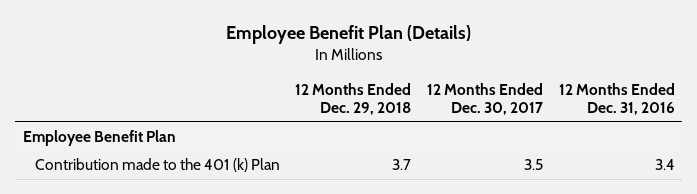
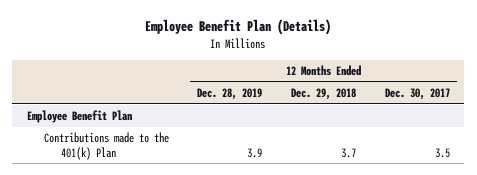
- | 12 Months Ended Dec. 29, 2018 | 12 Months Ended Dec. 30, 2017 | 12 Months Ended Dec. 31, 2016
+ | 12 Months Ended Dec. 28, 2019 | 12 Months Ended Dec. 29, 2018 | 12 Months Ended Dec. 30, 2017
- Contribution made to the 401 (k) Plan | 3.7 | 3.5 | 3.4
+ Contributions made to the 401(k) Plan | 3.9 | 3.7 | 3.5

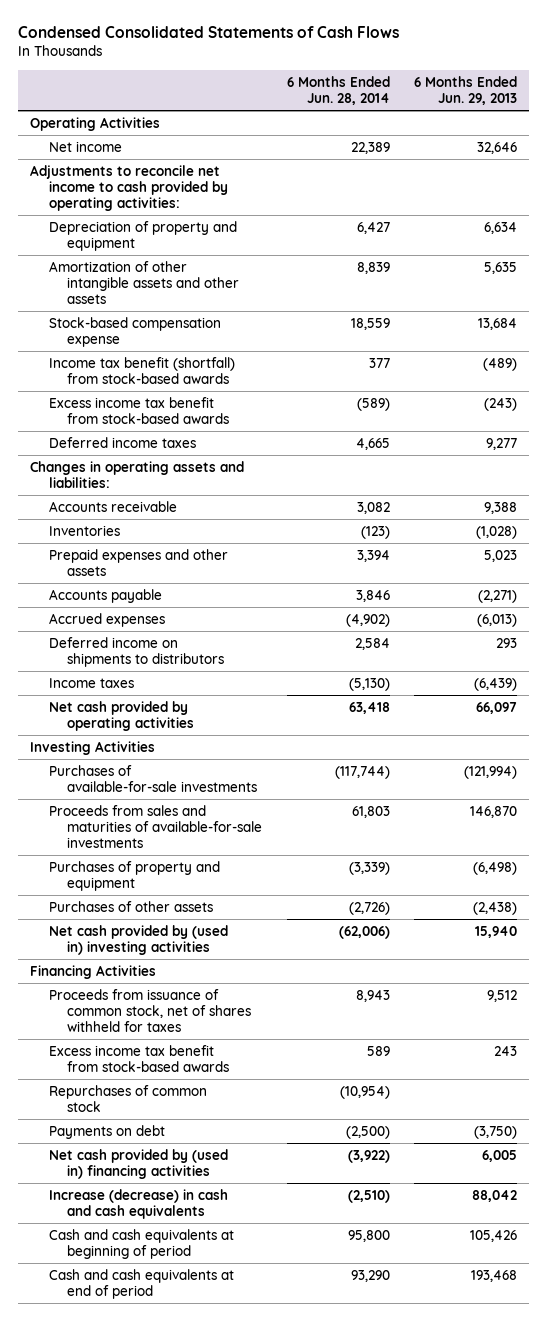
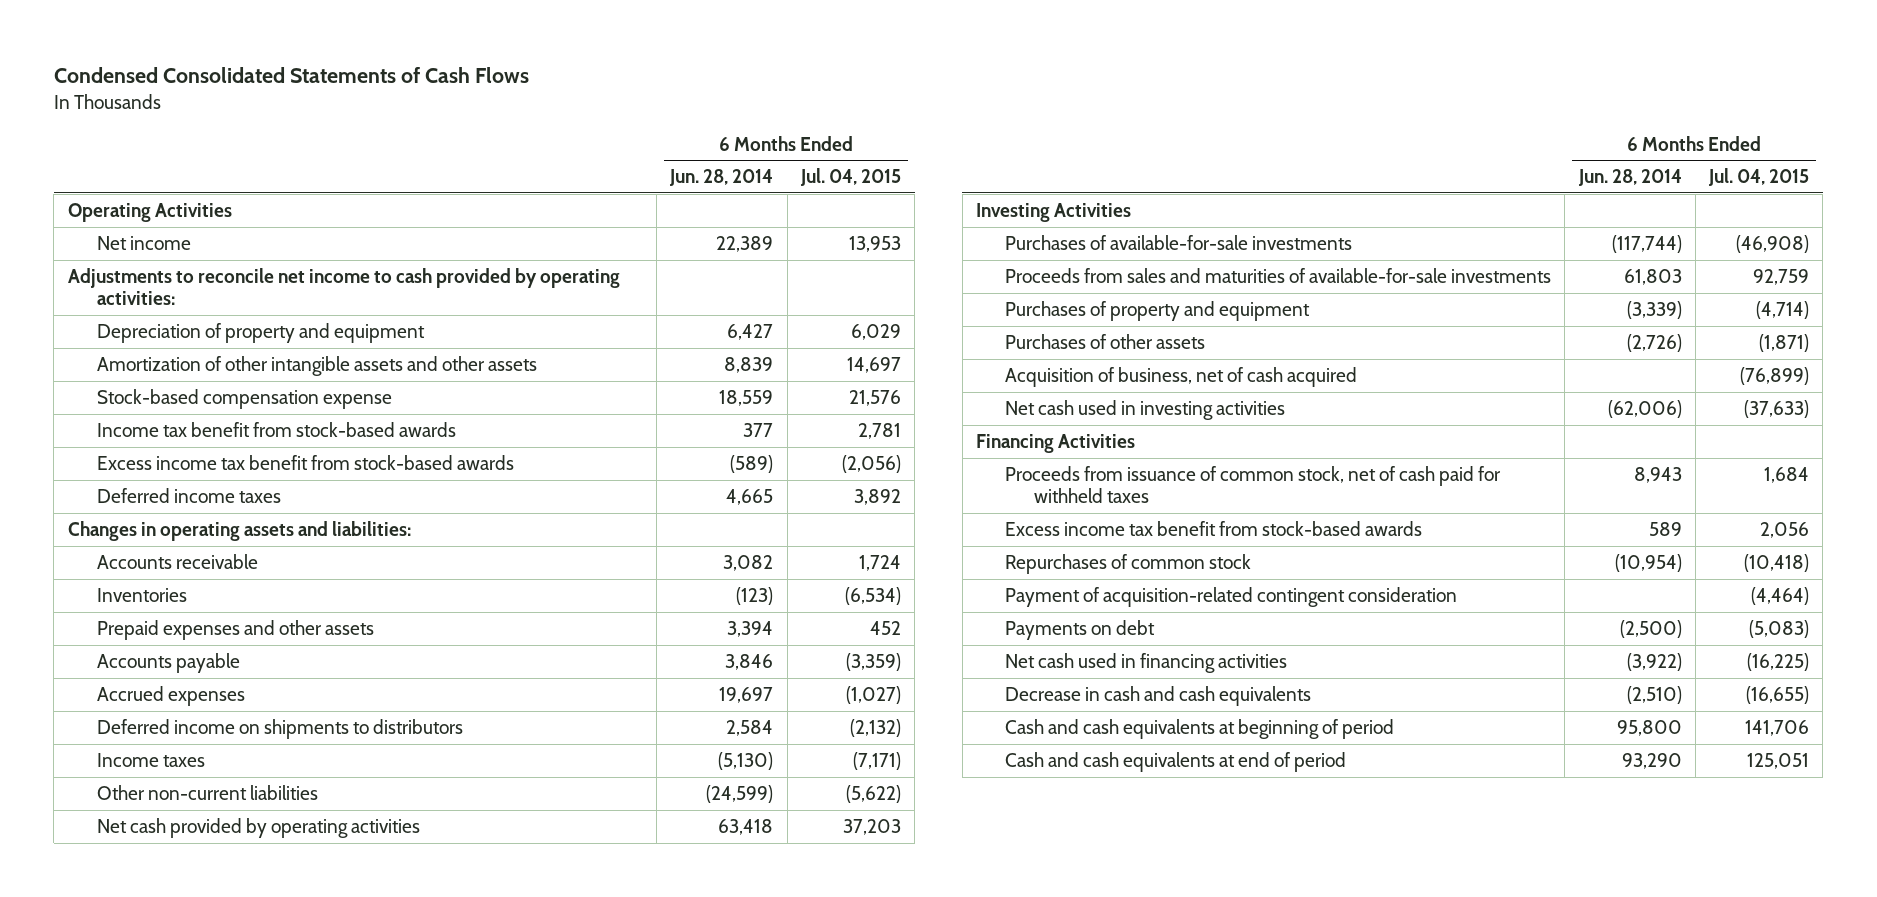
- | 6 Months Ended Jun. 28, 2014 | 6 Months Ended Jun. 29, 2013
+ | 6 Months Ended Jun. 28, 2014 | 6 Months Ended Jul. 04, 2015
- Income tax benefit (shortfall) from stock-based awards | 377 | (489)
+ Income tax benefit from stock-based awards | 377 | 2,781
- Accrued expenses | (4,902) | (6,013)
+ Accrued expenses | 19,697 | (1,027)
+ Other non-current liabilities | (24,599) | (5,622)
- Net cash provided by (used in) investing activities | (62,006) | 15,940
+ Acquisition of business, net of cash acquired | | (76,899)
+ Net cash used in investing activities | (62,006) | (37,633)
- Proceeds from issuance of common stock, net of shares withheld for taxes | 8,943 | 9,512
+ Proceeds from issuance of common stock, net of cash paid for withheld taxes | 8,943 | 1,684
+ Payment of acquisition-related contingent consideration | | (4,464)
- Net cash provided by (used in) financing activities | (3,922) | 6,005
- Increase (decrease) in cash and cash equivalents | (2,510) | 88,042
+ Net cash used in financing activities | (3,922) | (16,225)
+ Decrease in cash and cash equivalents | (2,510) | (16,655)

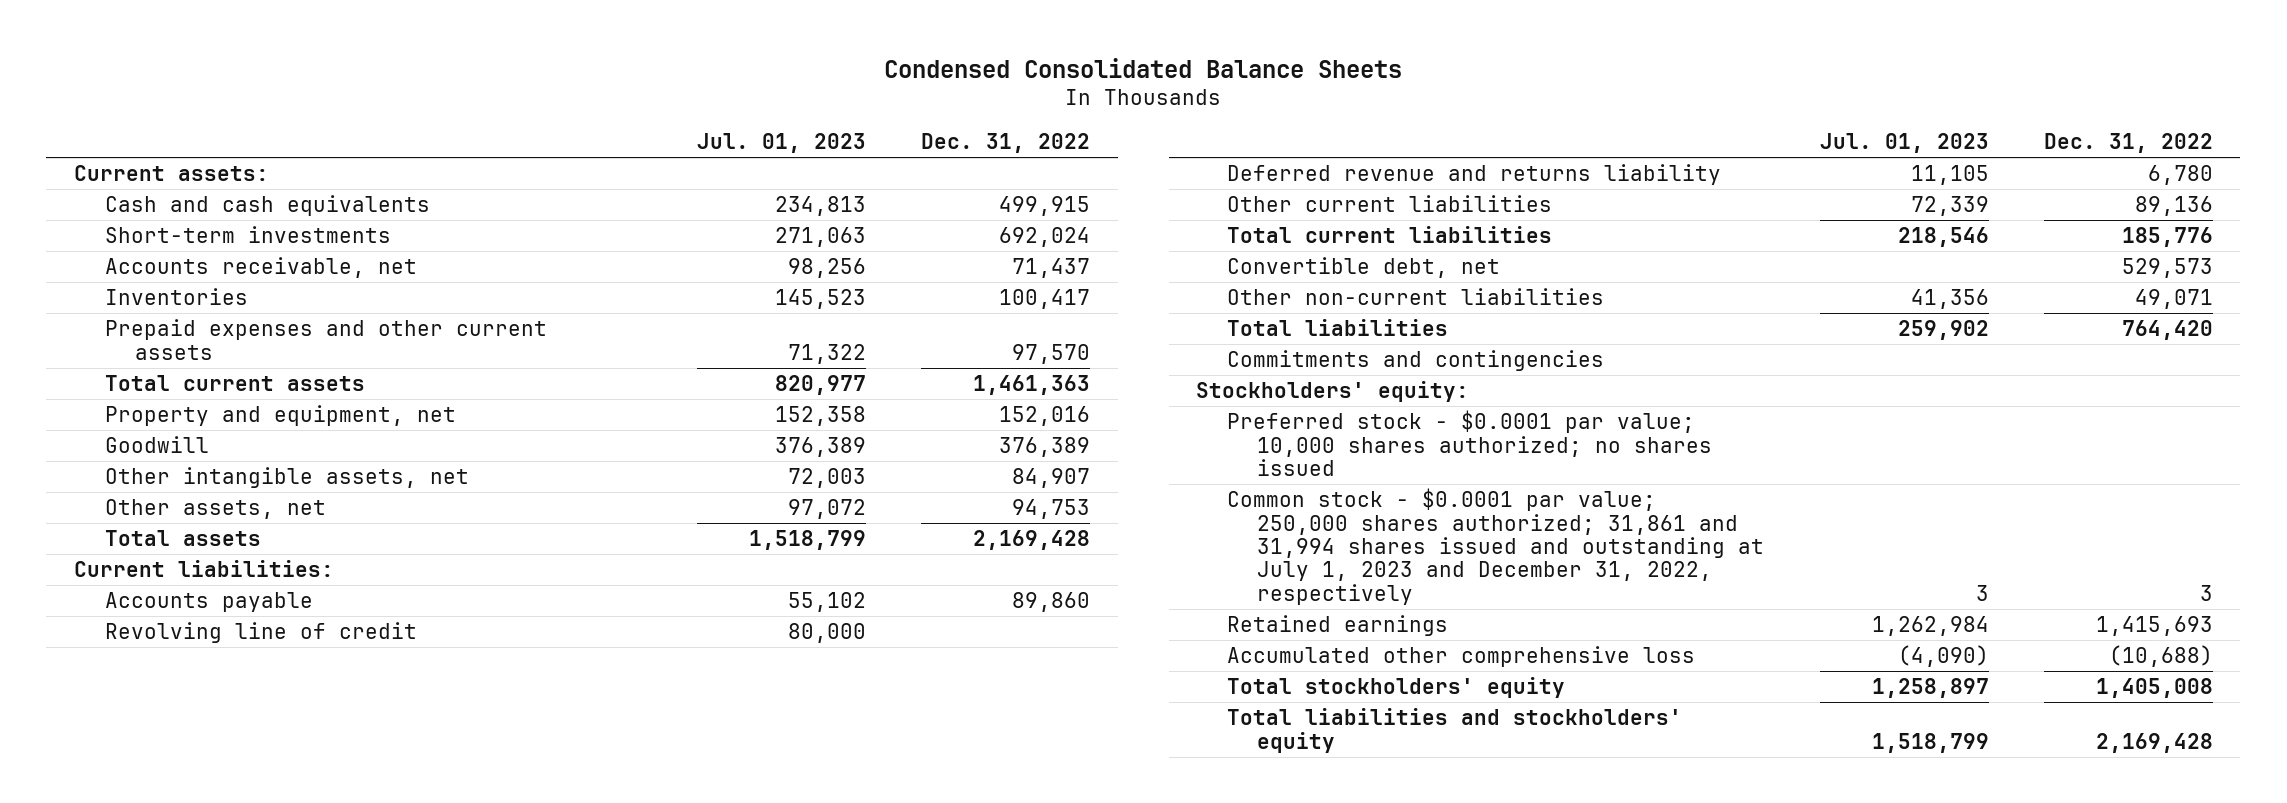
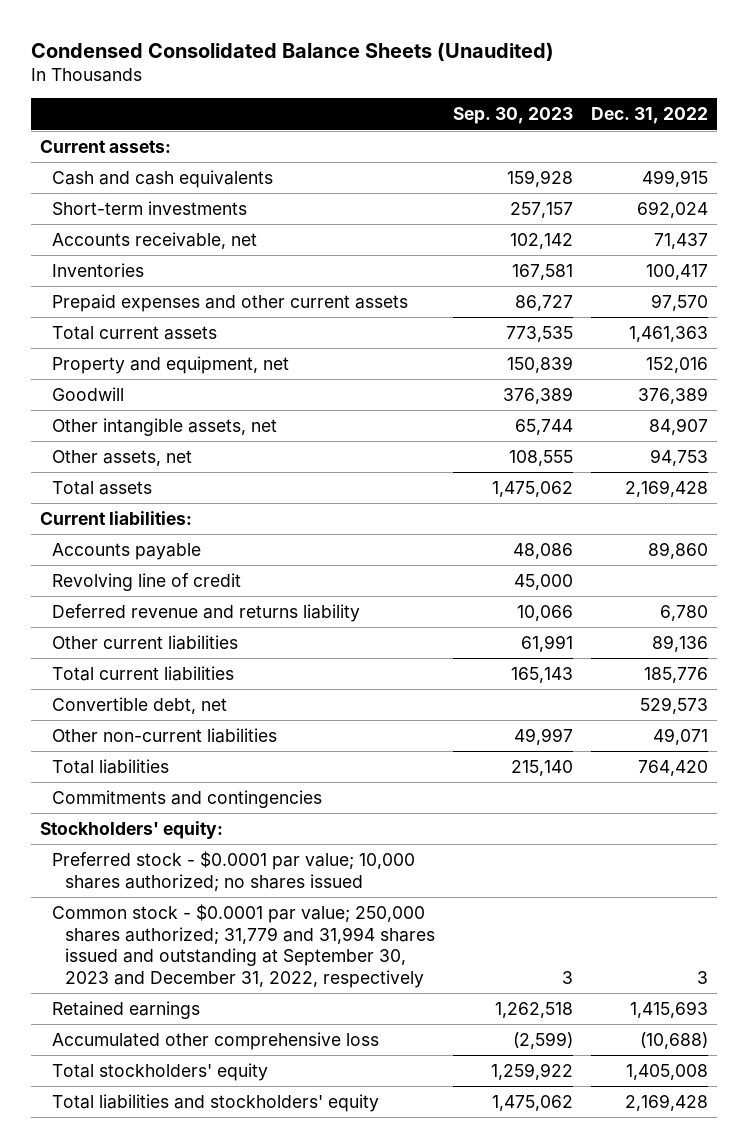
- Condensed Consolidated Balance Sheets
+ Condensed Consolidated Balance Sheets (Unaudited)
- | Jul. 01, 2023 | Dec. 31, 2022
+ | Sep. 30, 2023 | Dec. 31, 2022
- Common stock - $0.0001 par value; 250,000 shares authorized; 31,861 and 31,994 shares issued and outstanding at July 1, 2023 and December 31, 2022, respectively | 3 | 3
+ Common stock - $0.0001 par value; 250,000 shares authorized; 31,779 and 31,994 shares issued and outstanding at September 30, 2023 and December 31, 2022, respectively | 3 | 3

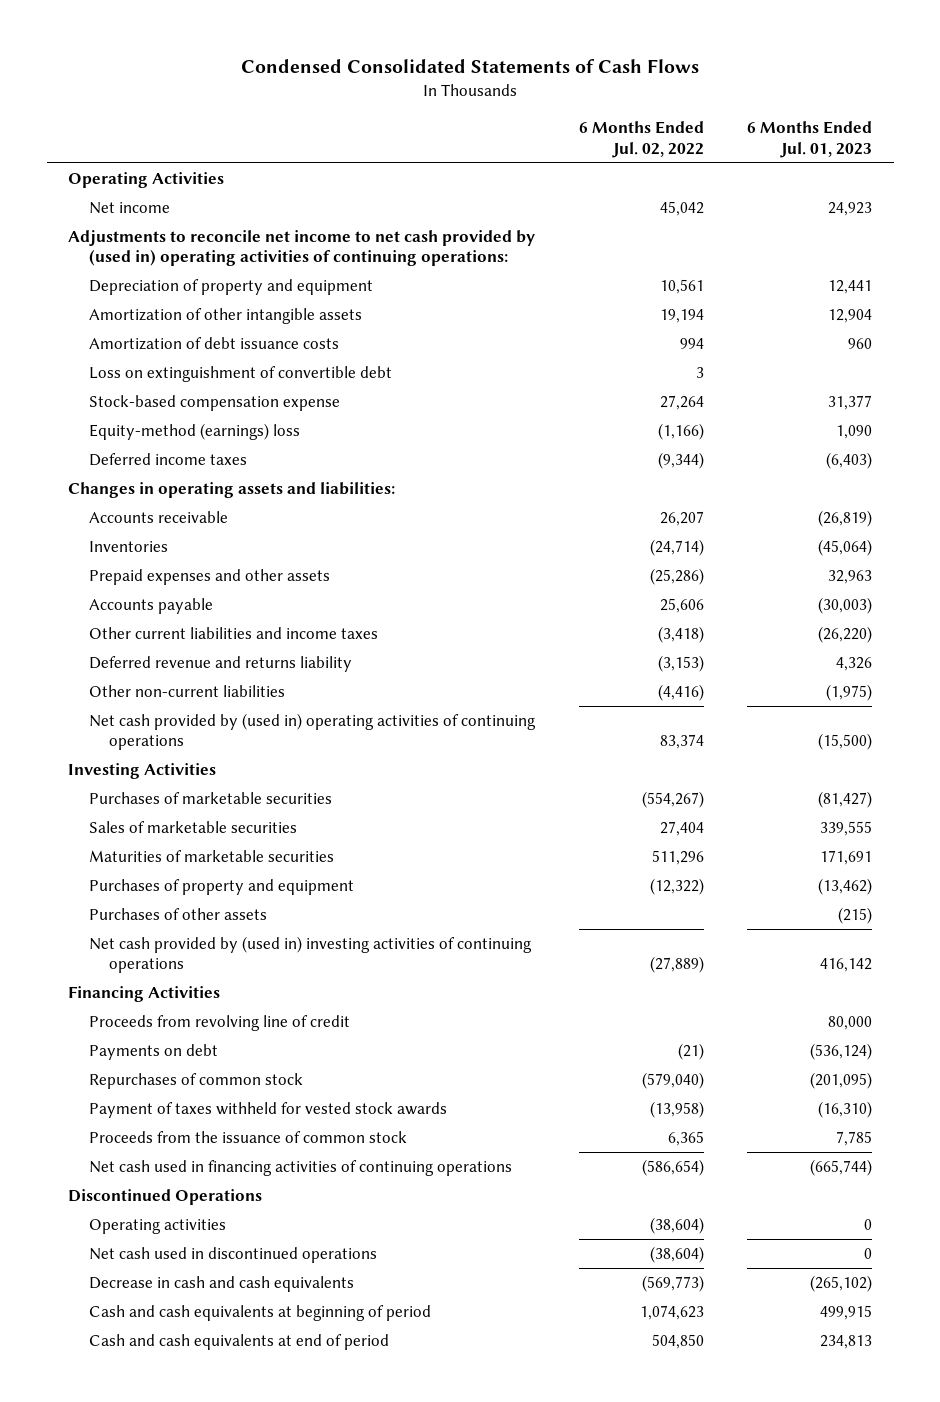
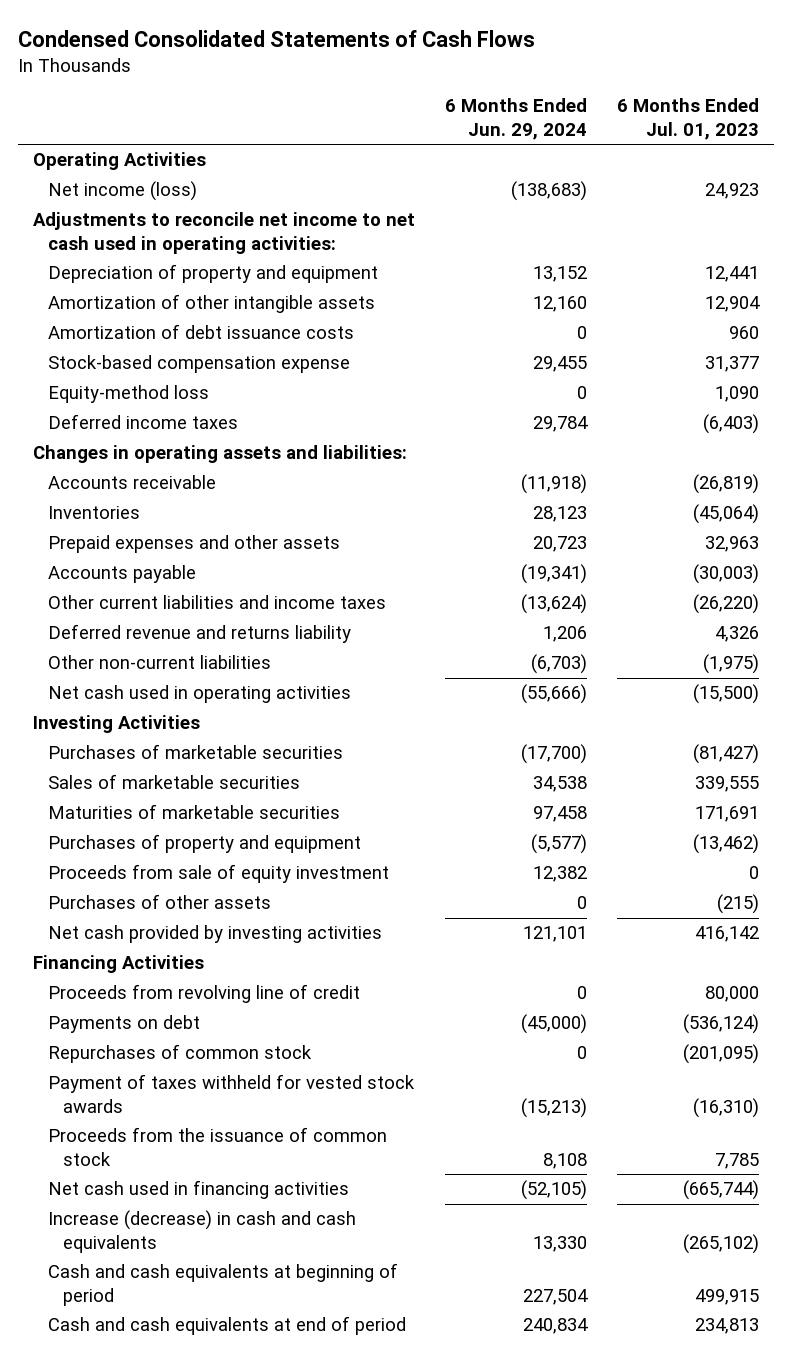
- | 6 Months Ended Jul. 02, 2022 | 6 Months Ended Jul. 01, 2023
+ | 6 Months Ended Jun. 29, 2024 | 6 Months Ended Jul. 01, 2023
- Net income | 45,042 | 24,923
- Adjustments to reconcile net income to net cash provided by (used in) operating activities of continuing operations:
+ Net income (loss) | (138,683) | 24,923
+ Adjustments to reconcile net income to net cash used in operating activities:
- Loss on extinguishment of convertible debt | 3 |
- Equity-method (earnings) loss | (1,166) | 1,090
+ Equity-method loss | 0 | 1,090
- Net cash provided by (used in) operating activities of continuing operations | 83,374 | (15,500)
+ Net cash used in operating activities | (55,666) | (15,500)
+ Proceeds from sale of equity investment | 12,382 | 0
- Net cash provided by (used in) investing activities of continuing operations | (27,889) | 416,142
+ Net cash provided by investing activities | 121,101 | 416,142
- Net cash used in financing activities of continuing operations | (586,654) | (665,744)
- Discontinued Operations
- Operating activities | (38,604) | 0
- Net cash used in discontinued operations | (38,604) | 0
- Decrease in cash and cash equivalents | (569,773) | (265,102)
+ Net cash used in financing activities | (52,105) | (665,744)
+ Increase (decrease) in cash and cash equivalents | 13,330 | (265,102)

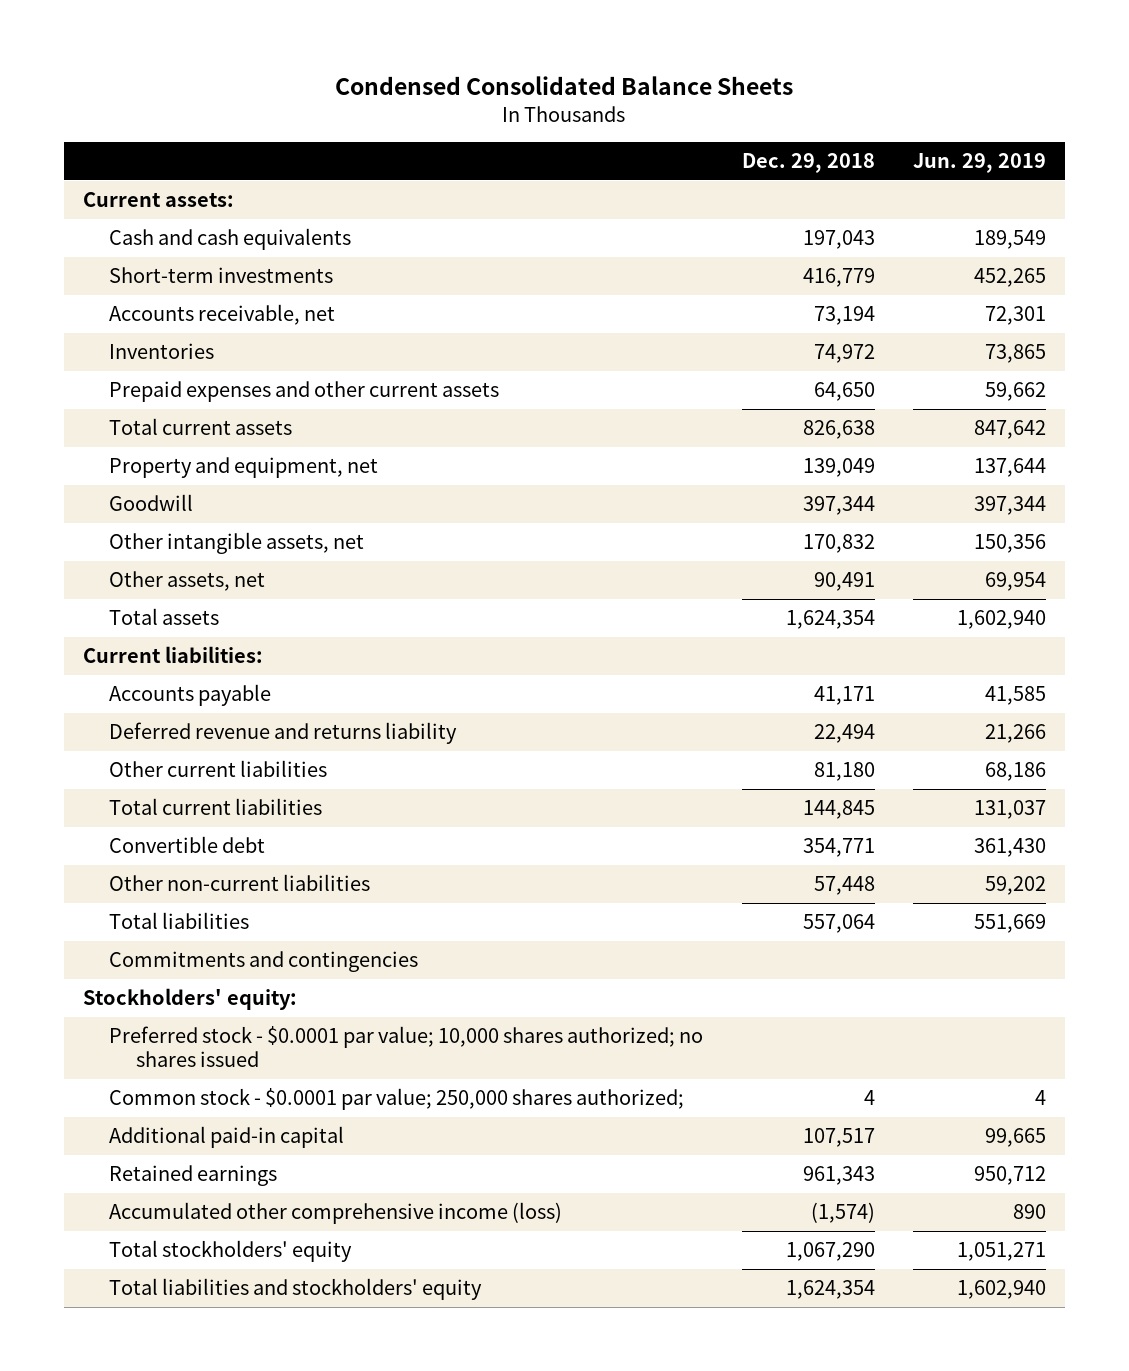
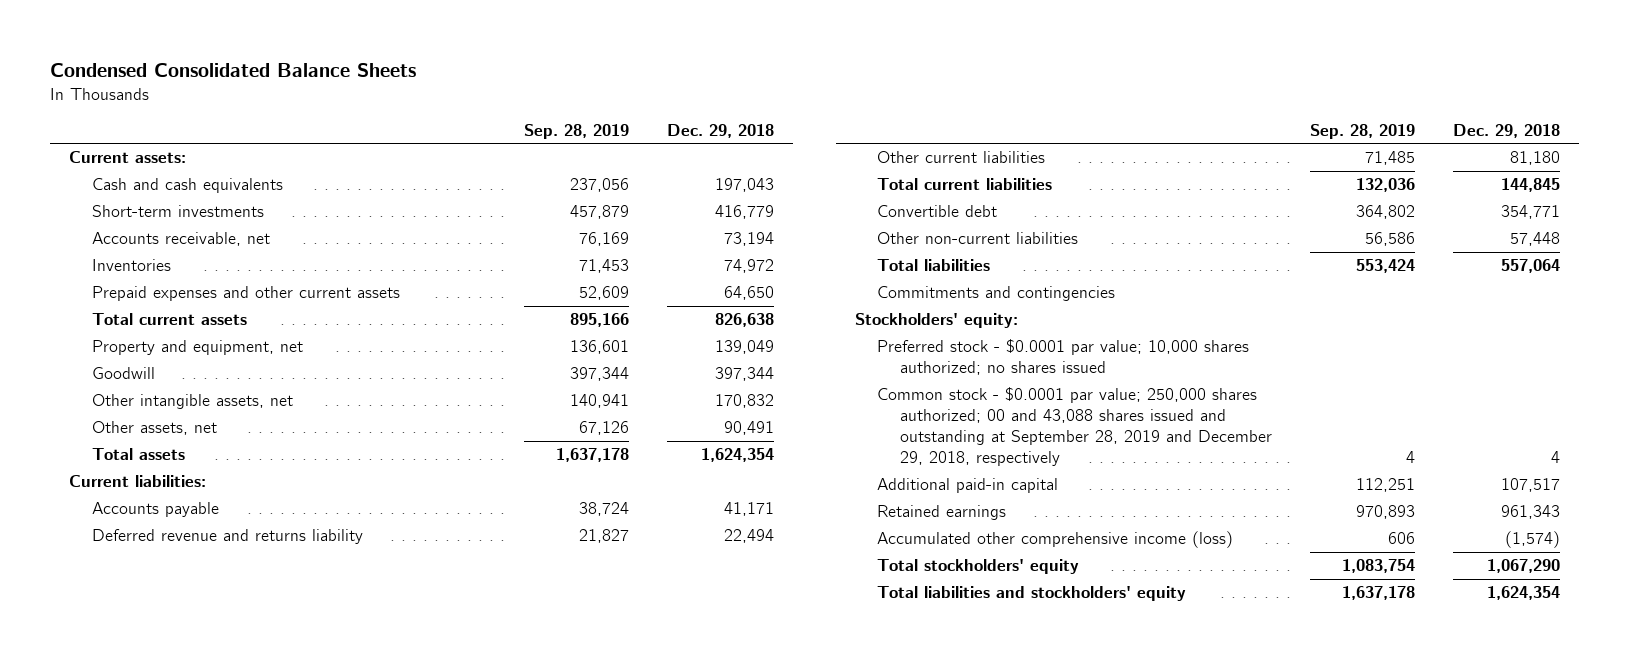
- | Dec. 29, 2018 | Jun. 29, 2019
+ | Sep. 28, 2019 | Dec. 29, 2018
- Common stock - $0.0001 par value; 250,000 shares authorized; | 4 | 4
+ Common stock - $0.0001 par value; 250,000 shares authorized; 00 and 43,088 shares issued and outstanding at September 28, 2019 and December 29, 2018, respectively | 4 | 4

